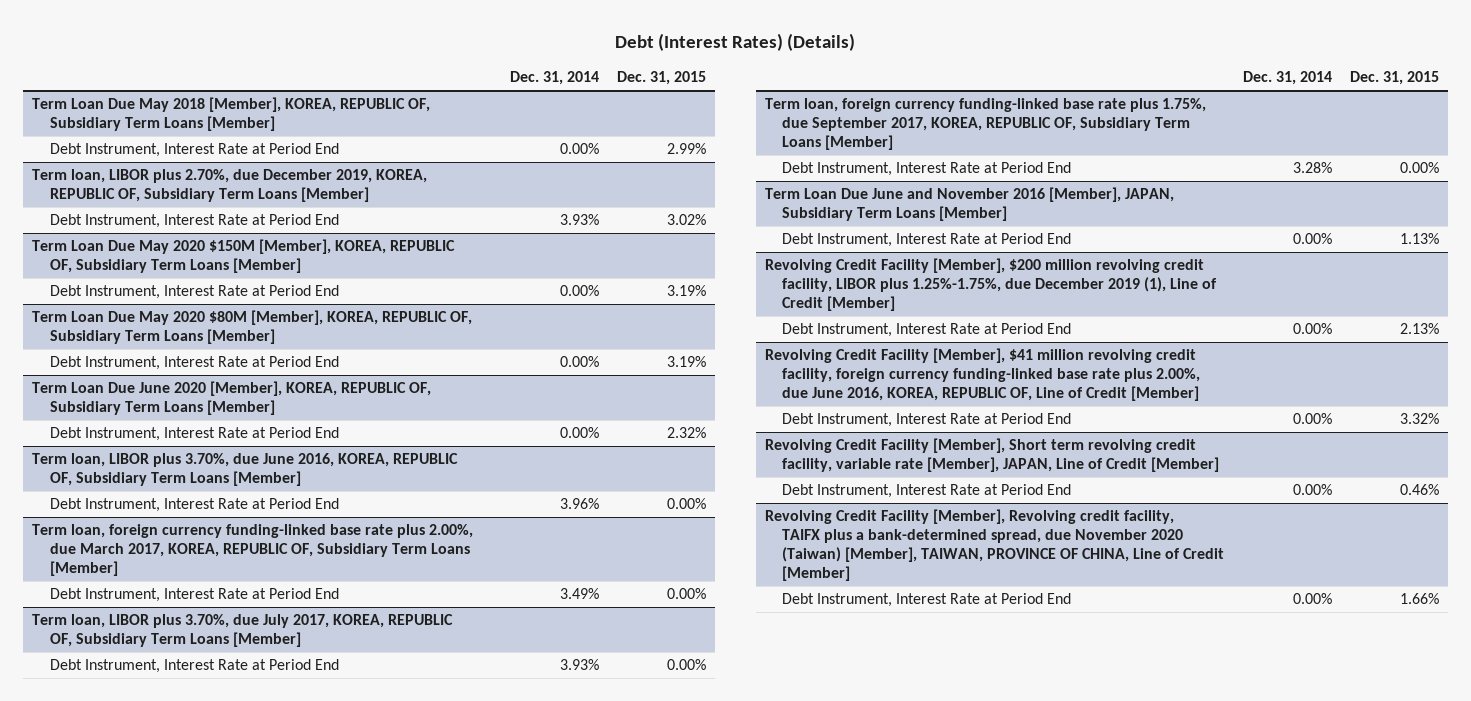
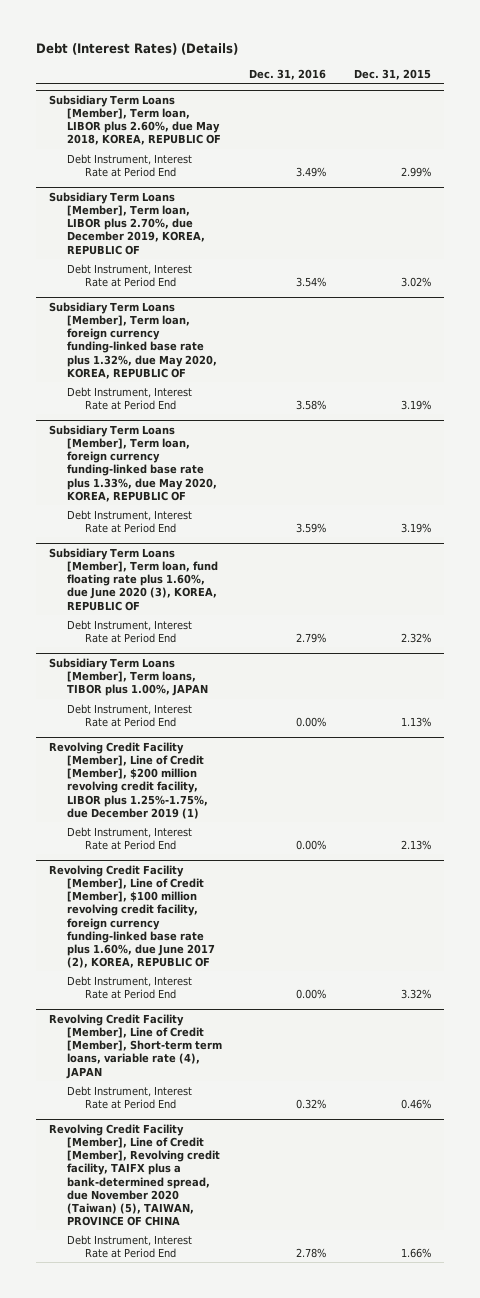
- | Dec. 31, 2014 | Dec. 31, 2015
+ | Dec. 31, 2016 | Dec. 31, 2015
- Term Loan Due May 2018 [Member], KOREA, REPUBLIC OF, Subsidiary Term Loans [Member]
+ Subsidiary Term Loans [Member], Term loan, LIBOR plus 2.60%, due May 2018, KOREA, REPUBLIC OF
- Term loan, LIBOR plus 2.70%, due December 2019, KOREA, REPUBLIC OF, Subsidiary Term Loans [Member]
+ Subsidiary Term Loans [Member], Term loan, LIBOR plus 2.70%, due December 2019, KOREA, REPUBLIC OF
- Term Loan Due May 2020 $150M [Member], KOREA, REPUBLIC OF, Subsidiary Term Loans [Member]
+ Subsidiary Term Loans [Member], Term loan, foreign currency funding-linked base rate plus 1.32%, due May 2020, KOREA, REPUBLIC OF
- Term Loan Due May 2020 $80M [Member], KOREA, REPUBLIC OF, Subsidiary Term Loans [Member]
+ Subsidiary Term Loans [Member], Term loan, foreign currency funding-linked base rate plus 1.33%, due May 2020, KOREA, REPUBLIC OF
- Term Loan Due June 2020 [Member], KOREA, REPUBLIC OF, Subsidiary Term Loans [Member]
+ Subsidiary Term Loans [Member], Term loan, fund floating rate plus 1.60%, due June 2020 (3), KOREA, REPUBLIC OF
- Term loan, LIBOR plus 3.70%, due June 2016, KOREA, REPUBLIC OF, Subsidiary Term Loans [Member]
- Debt Instrument, Interest Rate at Period End | 3.96% | 0.00%
- Term loan, foreign currency funding-linked base rate plus 2.00%, due March 2017, KOREA, REPUBLIC OF, Subsidiary Term Loans [Member]
- Debt Instrument, Interest Rate at Period End | 3.49% | 0.00%
- Term loan, LIBOR plus 3.70%, due July 2017, KOREA, REPUBLIC OF, Subsidiary Term Loans [Member]
- Debt Instrument, Interest Rate at Period End | 3.93% | 0.00%
- Term loan, foreign currency funding-linked base rate plus 1.75%, due September 2017, KOREA, REPUBLIC OF, Subsidiary Term Loans [Member]
- Debt Instrument, Interest Rate at Period End | 3.28% | 0.00%
- Term Loan Due June and November 2016 [Member], JAPAN, Subsidiary Term Loans [Member]
+ Subsidiary Term Loans [Member], Term loans, TIBOR plus 1.00%, JAPAN
- Revolving Credit Facility [Member], $200 million revolving credit facility, LIBOR plus 1.25%-1.75%, due December 2019 (1), Line of Credit [Member]
+ Revolving Credit Facility [Member], Line of Credit [Member], $200 million revolving credit facility, LIBOR plus 1.25%-1.75%, due December 2019 (1)
- Revolving Credit Facility [Member], $41 million revolving credit facility, foreign currency funding-linked base rate plus 2.00%, due June 2016, KOREA, REPUBLIC OF, Line of Credit [Member]
+ Revolving Credit Facility [Member], Line of Credit [Member], $100 million revolving credit facility, foreign currency funding-linked base rate plus 1.60%, due June 2017 (2), KOREA, REPUBLIC OF
- Revolving Credit Facility [Member], Short term revolving credit facility, variable rate [Member], JAPAN, Line of Credit [Member]
+ Revolving Credit Facility [Member], Line of Credit [Member], Short-term term loans, variable rate (4), JAPAN
- Revolving Credit Facility [Member], Revolving credit facility, TAIFX plus a bank-determined spread, due November 2020 (Taiwan) [Member], TAIWAN, PROVINCE OF CHINA, Line of Credit [Member]
+ Revolving Credit Facility [Member], Line of Credit [Member], Revolving credit facility, TAIFX plus a bank-determined spread, due November 2020 (Taiwan) (5), TAIWAN, PROVINCE OF CHINA

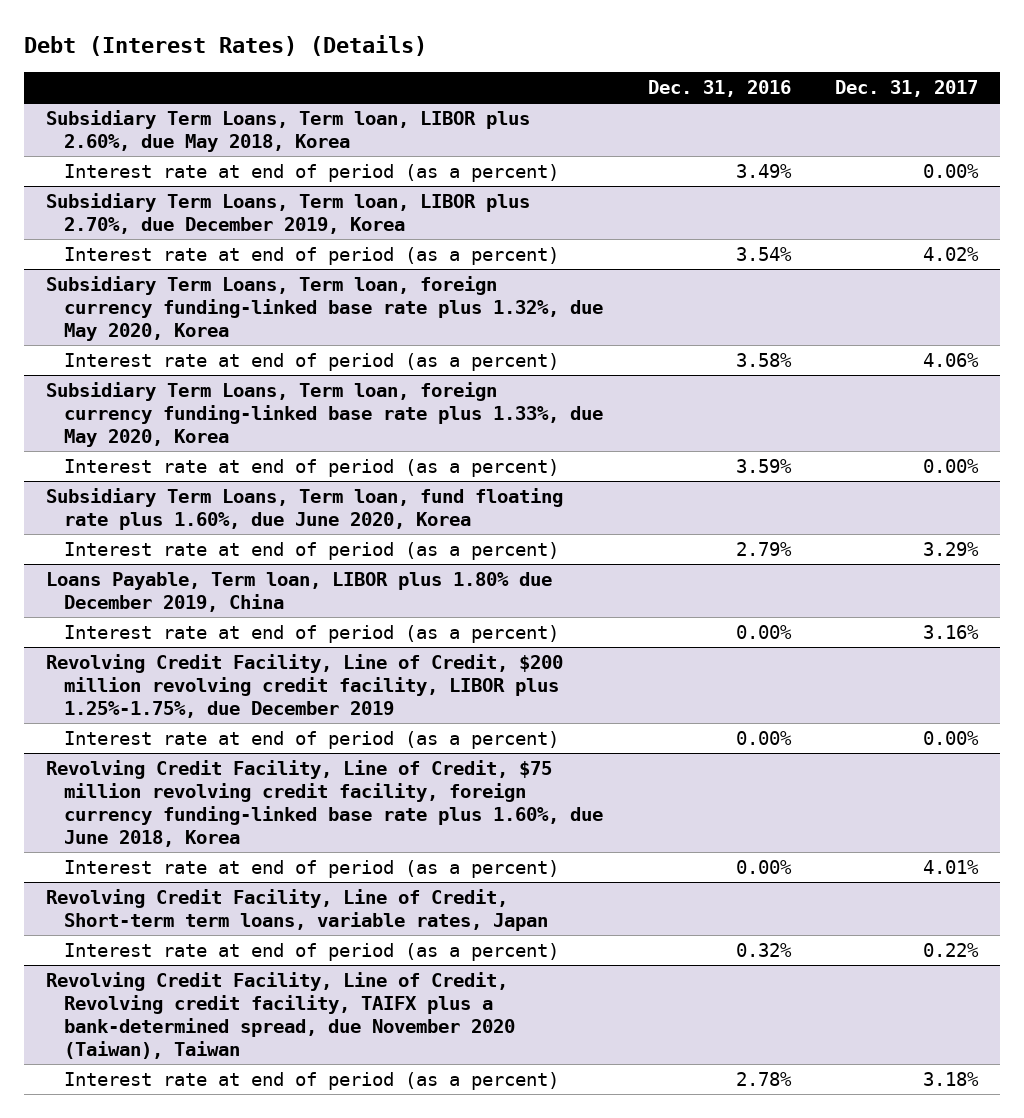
- | Dec. 31, 2016 | Dec. 31, 2015
+ | Dec. 31, 2016 | Dec. 31, 2017
- Subsidiary Term Loans [Member], Term loan, LIBOR plus 2.60%, due May 2018, KOREA, REPUBLIC OF
- Debt Instrument, Interest Rate at Period End | 3.49% | 2.99%
- Subsidiary Term Loans [Member], Term loan, LIBOR plus 2.70%, due December 2019, KOREA, REPUBLIC OF
- Debt Instrument, Interest Rate at Period End | 3.54% | 3.02%
- Subsidiary Term Loans [Member], Term loan, foreign currency funding-linked base rate plus 1.32%, due May 2020, KOREA, REPUBLIC OF
- Debt Instrument, Interest Rate at Period End | 3.58% | 3.19%
- Subsidiary Term Loans [Member], Term loan, foreign currency funding-linked base rate plus 1.33%, due May 2020, KOREA, REPUBLIC OF
- Debt Instrument, Interest Rate at Period End | 3.59% | 3.19%
- Subsidiary Term Loans [Member], Term loan, fund floating rate plus 1.60%, due June 2020 (3), KOREA, REPUBLIC OF
- Debt Instrument, Interest Rate at Period End | 2.79% | 2.32%
- Subsidiary Term Loans [Member], Term loans, TIBOR plus 1.00%, JAPAN
- Debt Instrument, Interest Rate at Period End | 0.00% | 1.13%
- Revolving Credit Facility [Member], Line of Credit [Member], $200 million revolving credit facility, LIBOR plus 1.25%-1.75%, due December 2019 (1)
- Debt Instrument, Interest Rate at Period End | 0.00% | 2.13%
- Revolving Credit Facility [Member], Line of Credit [Member], $100 million revolving credit facility, foreign currency funding-linked base rate plus 1.60%, due June 2017 (2), KOREA, REPUBLIC OF
- Debt Instrument, Interest Rate at Period End | 0.00% | 3.32%
- Revolving Credit Facility [Member], Line of Credit [Member], Short-term term loans, variable rate (4), JAPAN
- Debt Instrument, Interest Rate at Period End | 0.32% | 0.46%
- Revolving Credit Facility [Member], Line of Credit [Member], Revolving credit facility, TAIFX plus a bank-determined spread, due November 2020 (Taiwan) (5), TAIWAN, PROVINCE OF CHINA
- Debt Instrument, Interest Rate at Period End | 2.78% | 1.66%
+ Subsidiary Term Loans, Term loan, LIBOR plus 2.60%, due May 2018, Korea
+ Interest rate at end of period (as a percent) | 3.49% | 0.00%
+ Subsidiary Term Loans, Term loan, LIBOR plus 2.70%, due December 2019, Korea
+ Interest rate at end of period (as a percent) | 3.54% | 4.02%
+ Subsidiary Term Loans, Term loan, foreign currency funding-linked base rate plus 1.32%, due May 2020, Korea
+ Interest rate at end of period (as a percent) | 3.58% | 4.06%
+ Subsidiary Term Loans, Term loan, foreign currency funding-linked base rate plus 1.33%, due May 2020, Korea
+ Interest rate at end of period (as a percent) | 3.59% | 0.00%
+ Subsidiary Term Loans, Term loan, fund floating rate plus 1.60%, due June 2020, Korea
+ Interest rate at end of period (as a percent) | 2.79% | 3.29%
+ Loans Payable, Term loan, LIBOR plus 1.80% due December 2019, China
+ Interest rate at end of period (as a percent) | 0.00% | 3.16%
+ Revolving Credit Facility, Line of Credit, $200 million revolving credit facility, LIBOR plus 1.25%-1.75%, due December 2019
+ Interest rate at end of period (as a percent) | 0.00% | 0.00%
+ Revolving Credit Facility, Line of Credit, $75 million revolving credit facility, foreign currency funding-linked base rate plus 1.60%, due June 2018, Korea
+ Interest rate at end of period (as a percent) | 0.00% | 4.01%
+ Revolving Credit Facility, Line of Credit, Short-term term loans, variable rates, Japan
+ Interest rate at end of period (as a percent) | 0.32% | 0.22%
+ Revolving Credit Facility, Line of Credit, Revolving credit facility, TAIFX plus a bank-determined spread, due November 2020 (Taiwan), Taiwan
+ Interest rate at end of period (as a percent) | 2.78% | 3.18%

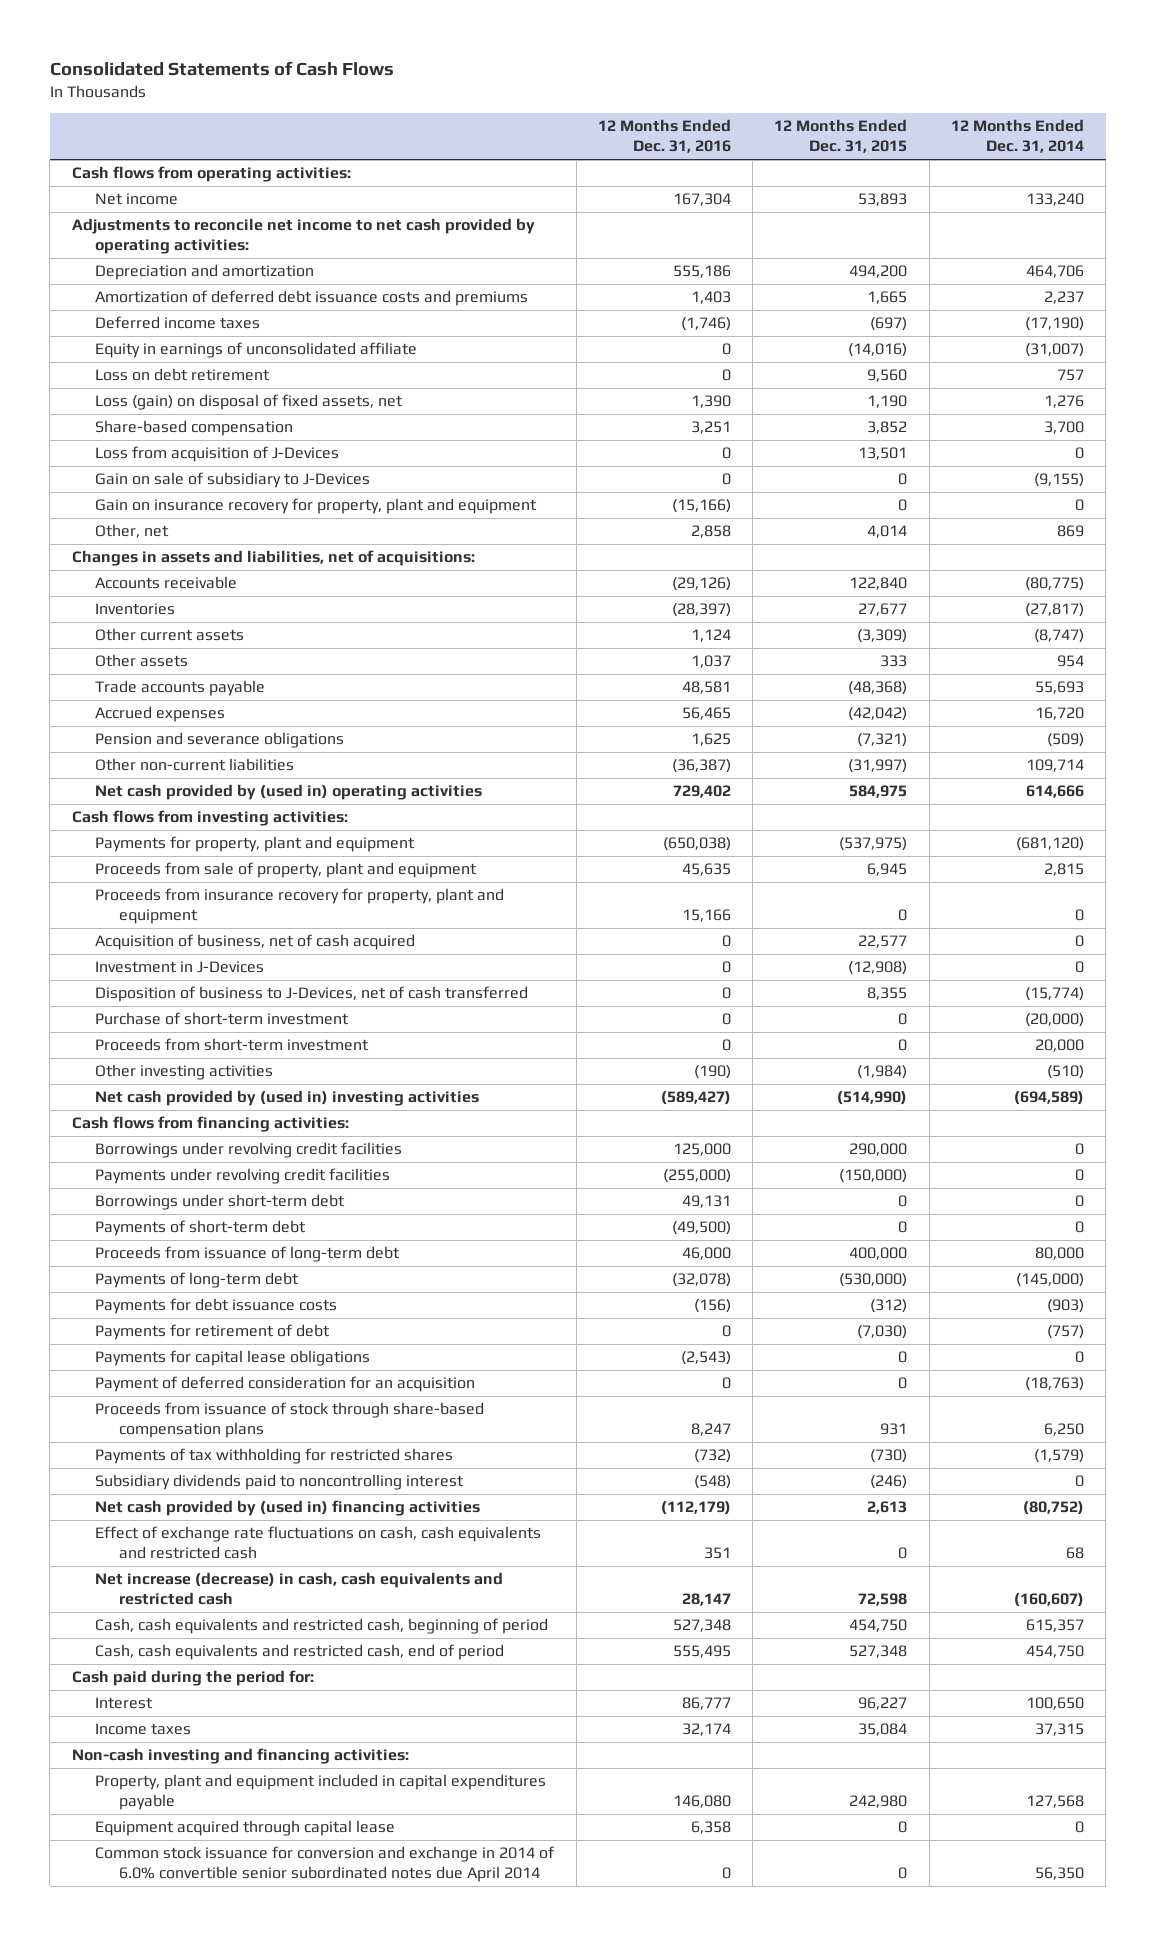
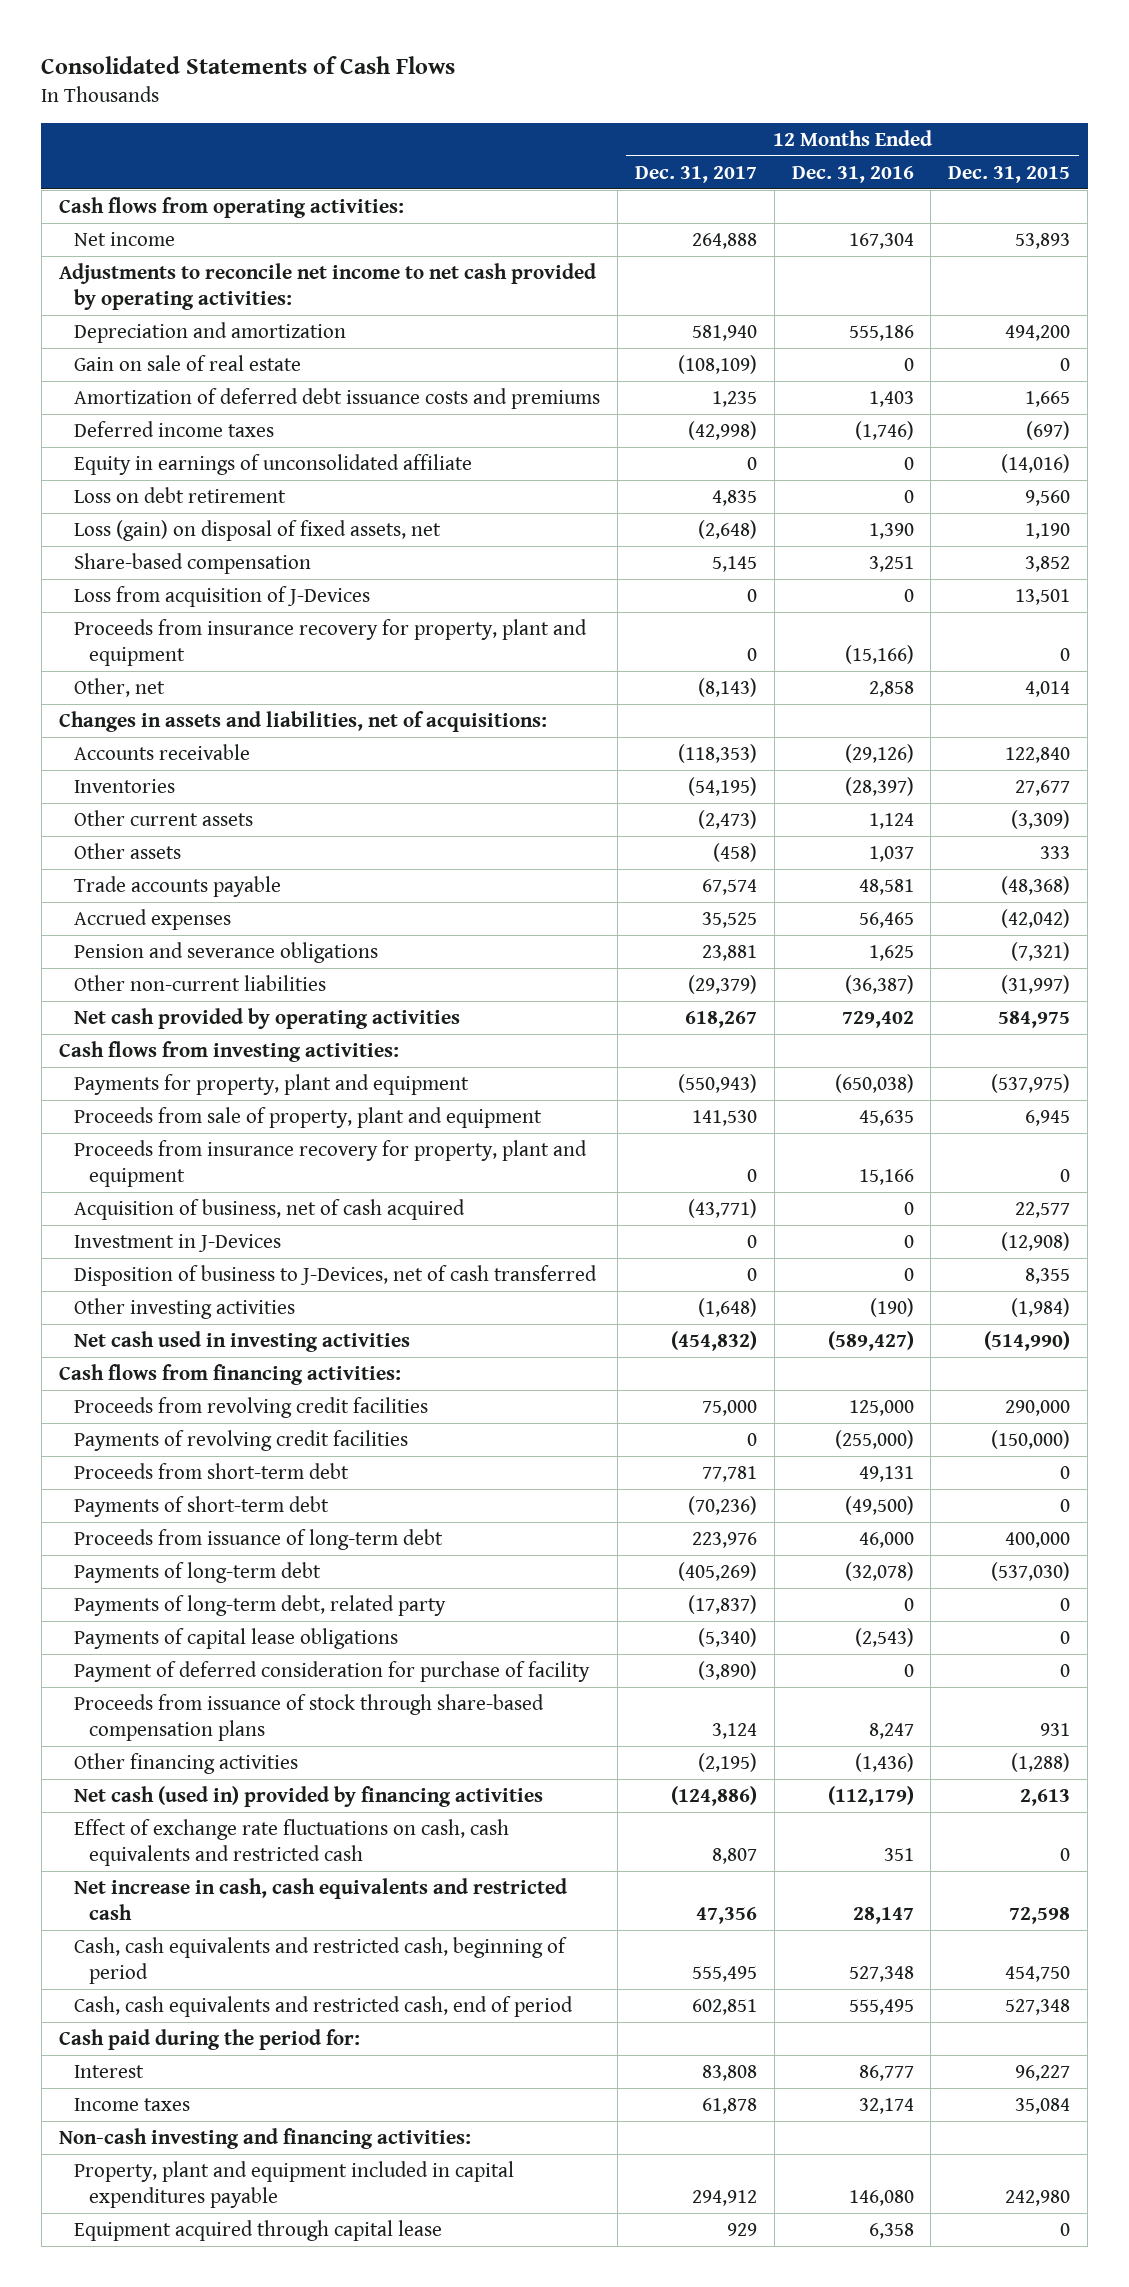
- | 12 Months Ended Dec. 31, 2016 | 12 Months Ended Dec. 31, 2015 | 12 Months Ended Dec. 31, 2014
+ | 12 Months Ended Dec. 31, 2017 | 12 Months Ended Dec. 31, 2016 | 12 Months Ended Dec. 31, 2015
+ Gain on sale of real estate | (108,109) | 0 | 0
- Gain on sale of subsidiary to J-Devices | 0 | 0 | (9,155)
- Gain on insurance recovery for property, plant and equipment | (15,166) | 0 | 0
+ Proceeds from insurance recovery for property, plant and equipment | 0 | (15,166) | 0
- Net cash provided by (used in) operating activities | 729,402 | 584,975 | 614,666
+ Net cash provided by operating activities | 618,267 | 729,402 | 584,975
- Purchase of short-term investment | 0 | 0 | (20,000)
- Proceeds from short-term investment | 0 | 0 | 20,000
- Net cash provided by (used in) investing activities | (589,427) | (514,990) | (694,589)
+ Net cash used in investing activities | (454,832) | (589,427) | (514,990)
- Borrowings under revolving credit facilities | 125,000 | 290,000 | 0
- Payments under revolving credit facilities | (255,000) | (150,000) | 0
- Borrowings under short-term debt | 49,131 | 0 | 0
+ Proceeds from revolving credit facilities | 75,000 | 125,000 | 290,000
+ Payments of revolving credit facilities | 0 | (255,000) | (150,000)
+ Proceeds from short-term debt | 77,781 | 49,131 | 0
- Payments of long-term debt | (32,078) | (530,000) | (145,000)
- Payments for debt issuance costs | (156) | (312) | (903)
- Payments for retirement of debt | 0 | (7,030) | (757)
- Payments for capital lease obligations | (2,543) | 0 | 0
- Payment of deferred consideration for an acquisition | 0 | 0 | (18,763)
+ Payments of long-term debt | (405,269) | (32,078) | (537,030)
+ Payments of long-term debt, related party | (17,837) | 0 | 0
+ Payments of capital lease obligations | (5,340) | (2,543) | 0
+ Payment of deferred consideration for purchase of facility | (3,890) | 0 | 0
- Payments of tax withholding for restricted shares | (732) | (730) | (1,579)
- Subsidiary dividends paid to noncontrolling interest | (548) | (246) | 0
- Net cash provided by (used in) financing activities | (112,179) | 2,613 | (80,752)
+ Other financing activities | (2,195) | (1,436) | (1,288)
+ Net cash (used in) provided by financing activities | (124,886) | (112,179) | 2,613
- Net increase (decrease) in cash, cash equivalents and restricted cash | 28,147 | 72,598 | (160,607)
+ Net increase in cash, cash equivalents and restricted cash | 47,356 | 28,147 | 72,598
- Common stock issuance for conversion and exchange in 2014 of 6.0% convertible senior subordinated notes due April 2014 | 0 | 0 | 56,350

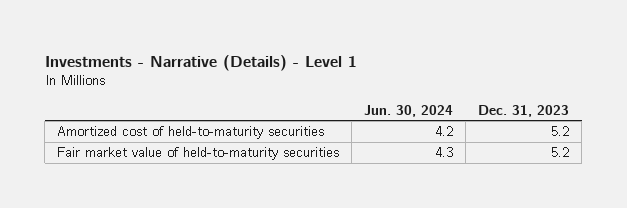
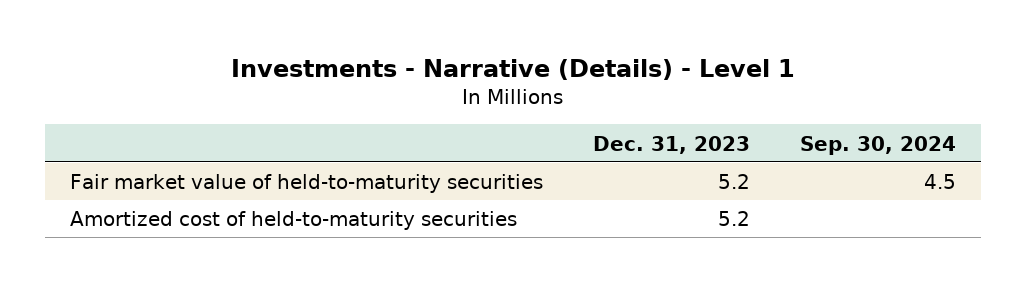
- | Jun. 30, 2024 | Dec. 31, 2023
+ | Dec. 31, 2023 | Sep. 30, 2024
moved down: Amortized cost of held-to-maturity securities | 5.2 |

